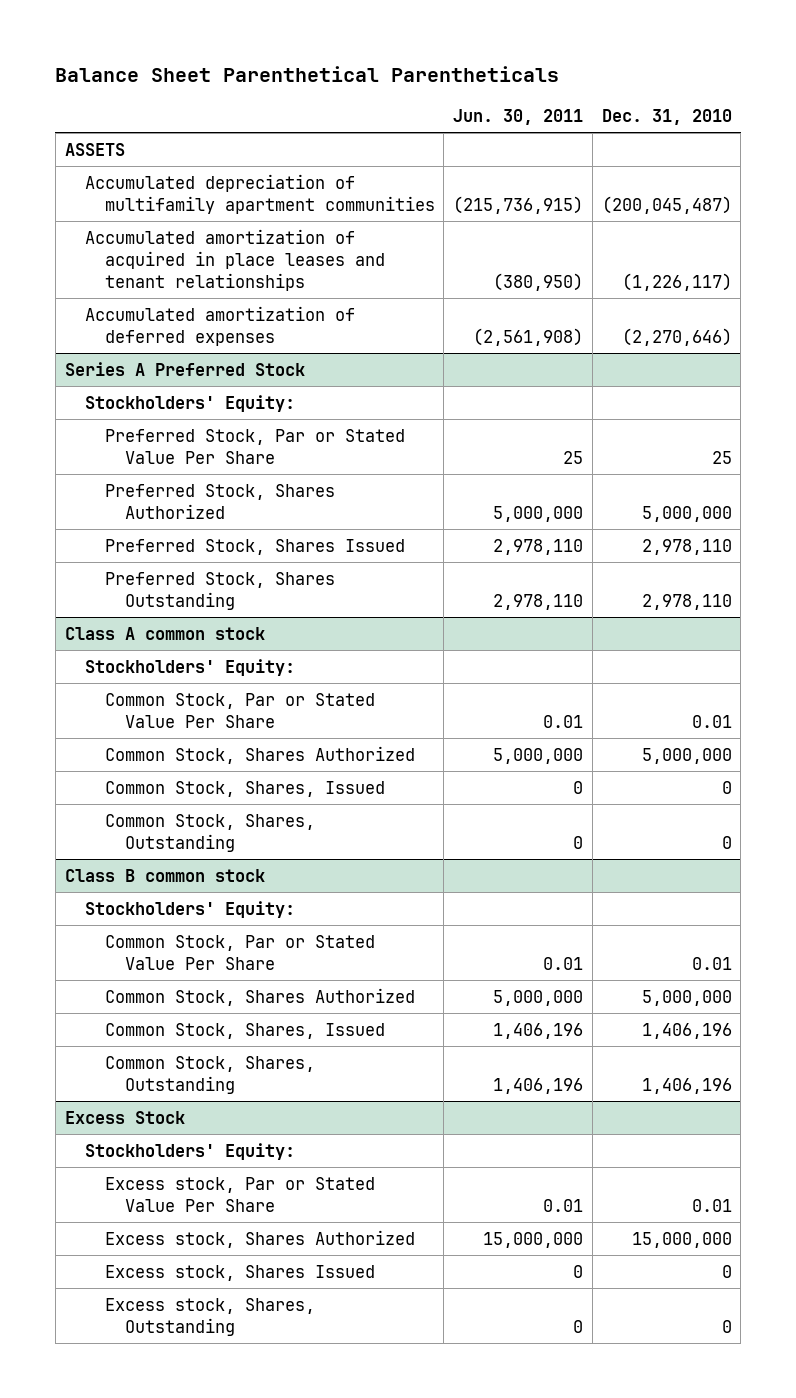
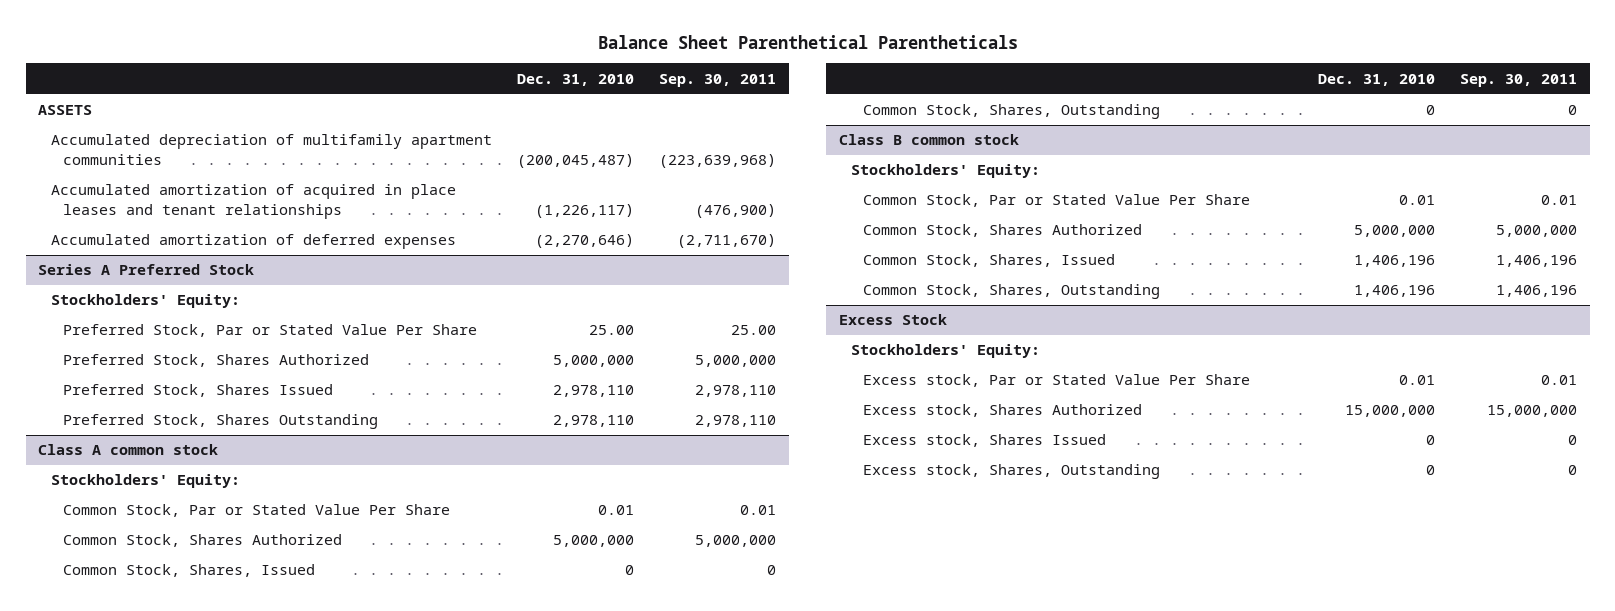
- | Jun. 30, 2011 | Dec. 31, 2010
+ | Dec. 31, 2010 | Sep. 30, 2011
@ Series A Preferred Stock
- Preferred Stock, Par or Stated Value Per Share | 25 | 25
+ Preferred Stock, Par or Stated Value Per Share | 25.00 | 25.00

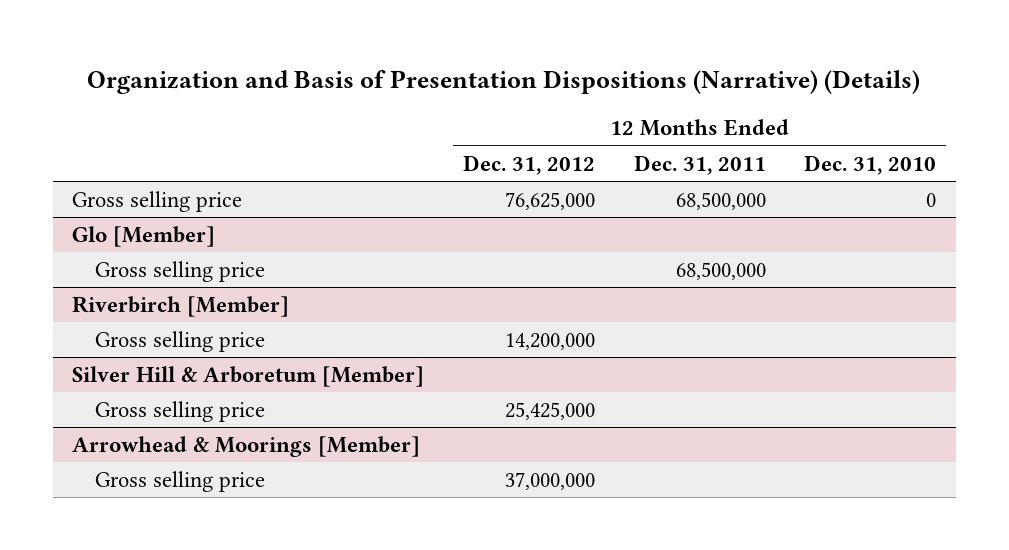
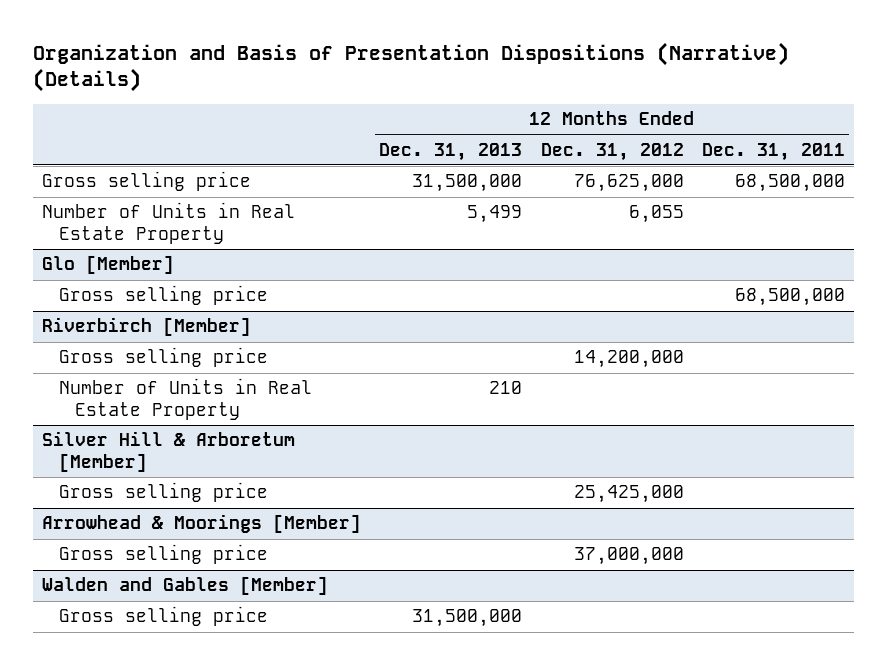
- | 12 Months Ended Dec. 31, 2012 | 12 Months Ended Dec. 31, 2011 | 12 Months Ended Dec. 31, 2010
+ | 12 Months Ended Dec. 31, 2013 | 12 Months Ended Dec. 31, 2012 | 12 Months Ended Dec. 31, 2011
+ Number of Units in Real Estate Property | 5,499 | 6,055 |
@ Riverbirch [Member]
+ Number of Units in Real Estate Property | 210 | |
+ Walden and Gables [Member]
+ Gross selling price | 31,500,000 | |

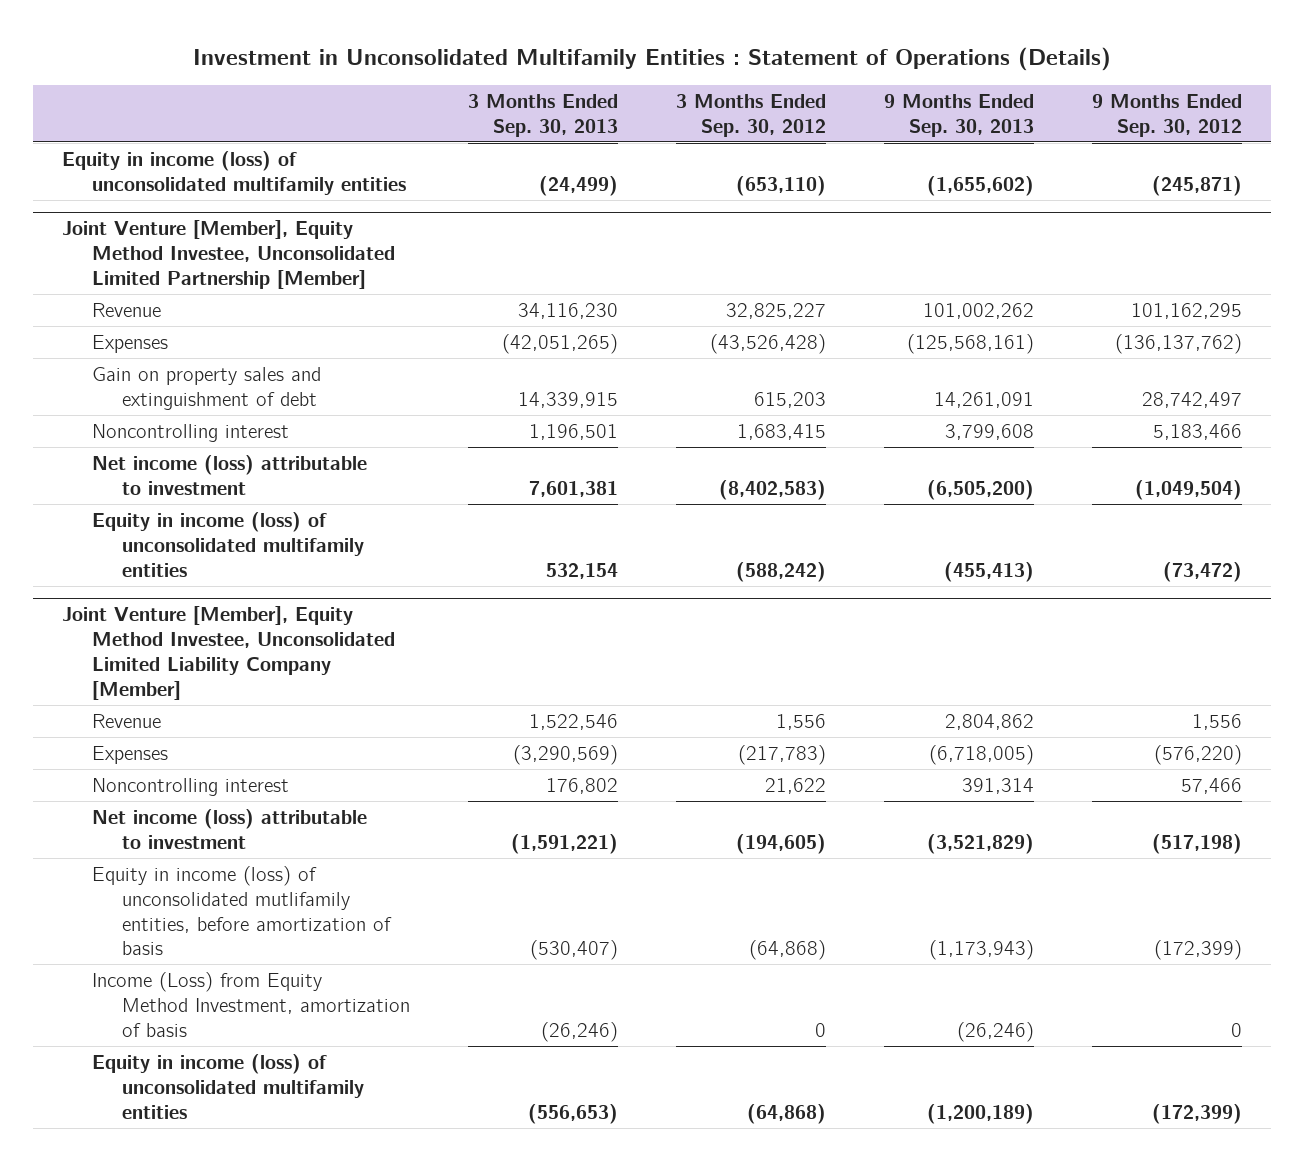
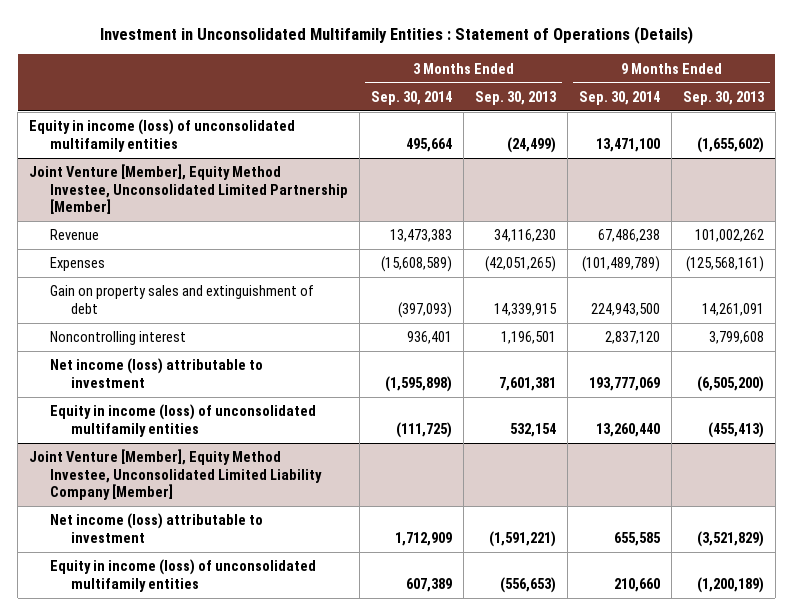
- | 3 Months Ended Sep. 30, 2013 | 3 Months Ended Sep. 30, 2012 | 9 Months Ended Sep. 30, 2013 | 9 Months Ended Sep. 30, 2012
+ | 3 Months Ended Sep. 30, 2014 | 3 Months Ended Sep. 30, 2013 | 9 Months Ended Sep. 30, 2014 | 9 Months Ended Sep. 30, 2013
@ Joint Venture [Member], Equity Method Investee, Unconsolidated Limited Liability Company [Member]
- Revenue | 1,522,546 | 1,556 | 2,804,862 | 1,556
- Expenses | (3,290,569) | (217,783) | (6,718,005) | (576,220)
- Noncontrolling interest | 176,802 | 21,622 | 391,314 | 57,466
- Equity in income (loss) of unconsolidated mutlifamily entities, before amortization of basis | (530,407) | (64,868) | (1,173,943) | (172,399)
- Income (Loss) from Equity Method Investment, amortization of basis | (26,246) | 0 | (26,246) | 0

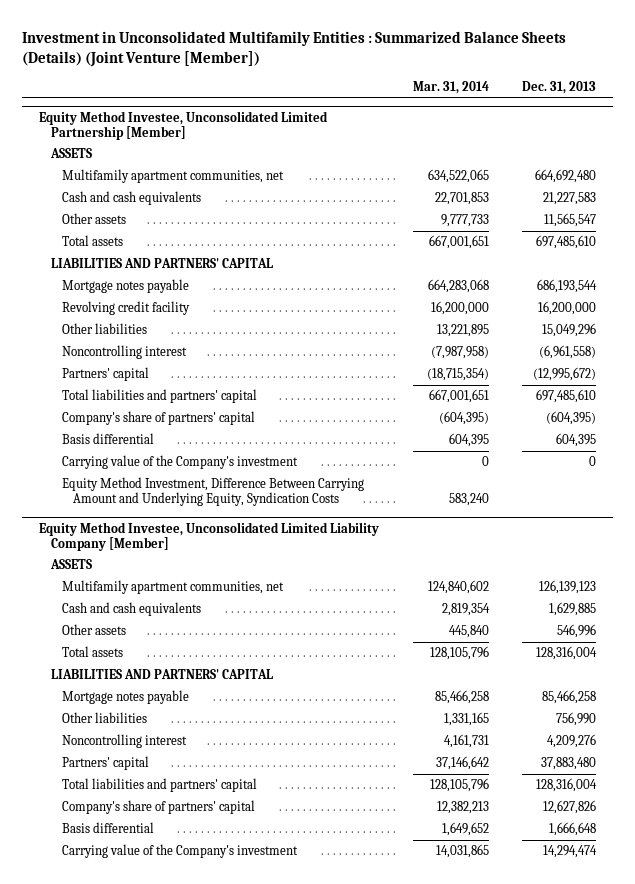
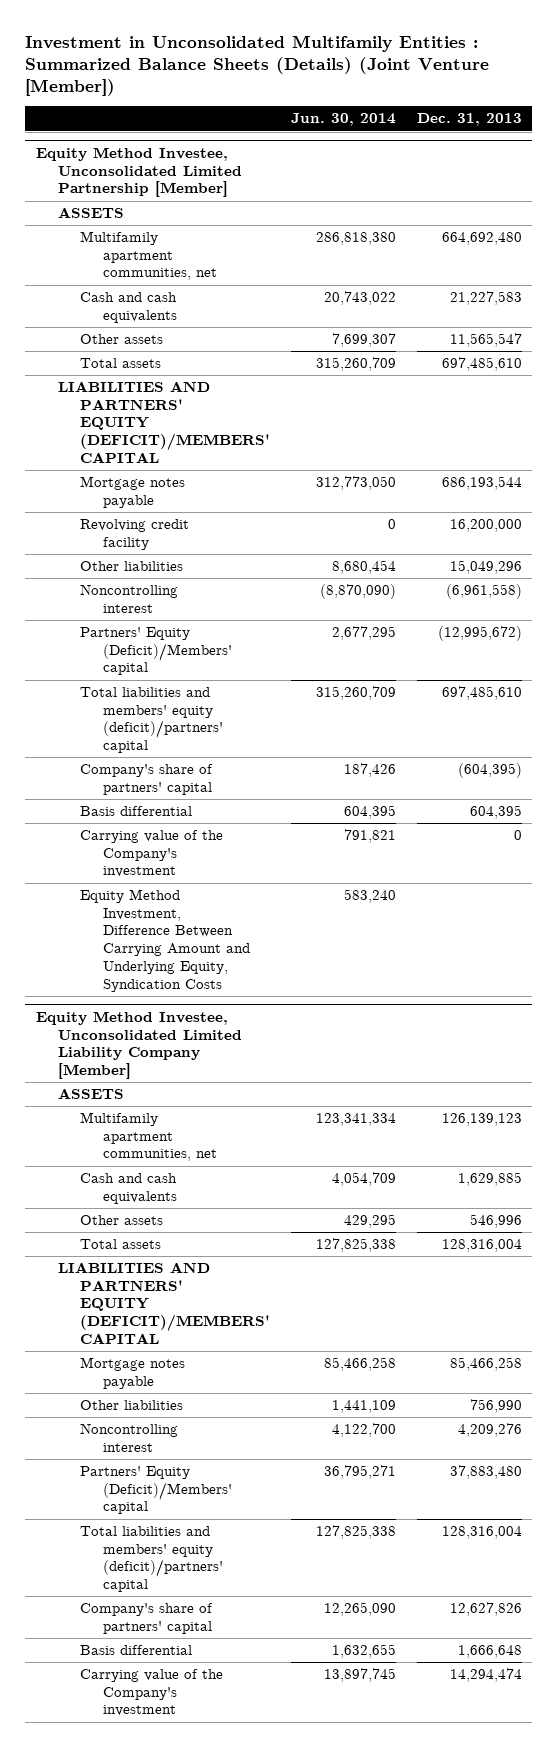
- | Mar. 31, 2014 | Dec. 31, 2013
+ | Jun. 30, 2014 | Dec. 31, 2013
@ Equity Method Investee, Unconsolidated Limited Partnership [Member]
- LIABILITIES AND PARTNERS' CAPITAL
+ LIABILITIES AND PARTNERS' EQUITY (DEFICIT)/MEMBERS' CAPITAL
- Partners' capital | (18,715,354) | (12,995,672)
- Total liabilities and partners' capital | 667,001,651 | 697,485,610
+ Partners' Equity (Deficit)/Members' capital | 2,677,295 | (12,995,672)
+ Total liabilities and members' equity (deficit)/partners' capital | 315,260,709 | 697,485,610
@ Equity Method Investee, Unconsolidated Limited Liability Company [Member]
- LIABILITIES AND PARTNERS' CAPITAL
+ LIABILITIES AND PARTNERS' EQUITY (DEFICIT)/MEMBERS' CAPITAL
- Partners' capital | 37,146,642 | 37,883,480
- Total liabilities and partners' capital | 128,105,796 | 128,316,004
+ Partners' Equity (Deficit)/Members' capital | 36,795,271 | 37,883,480
+ Total liabilities and members' equity (deficit)/partners' capital | 127,825,338 | 128,316,004

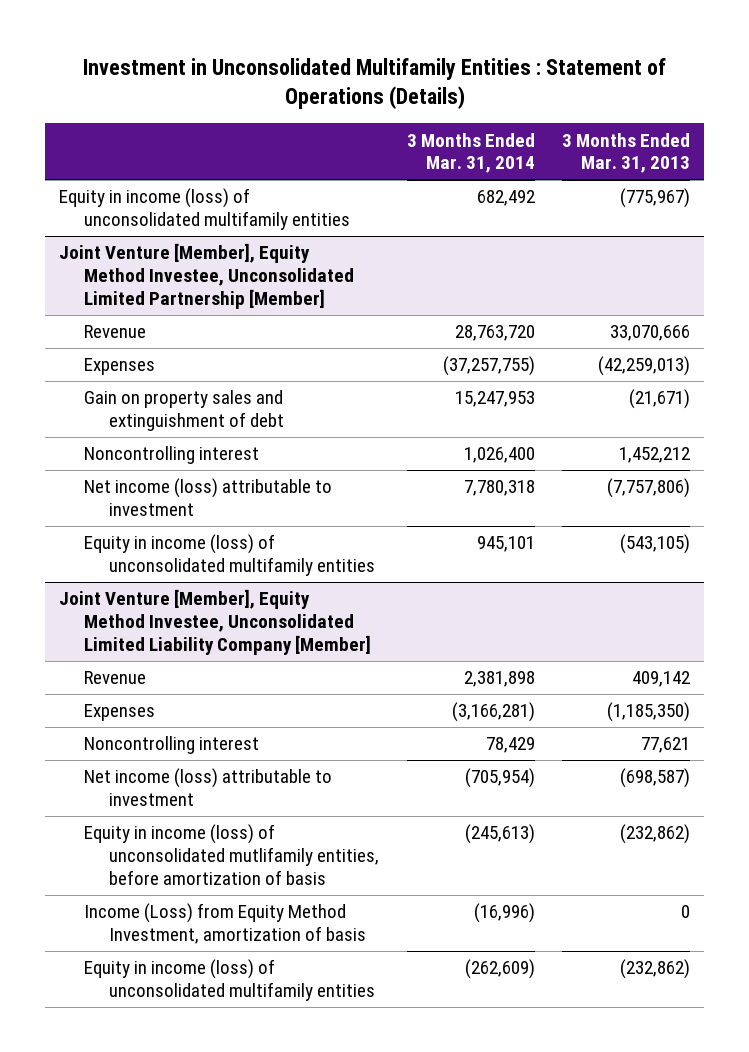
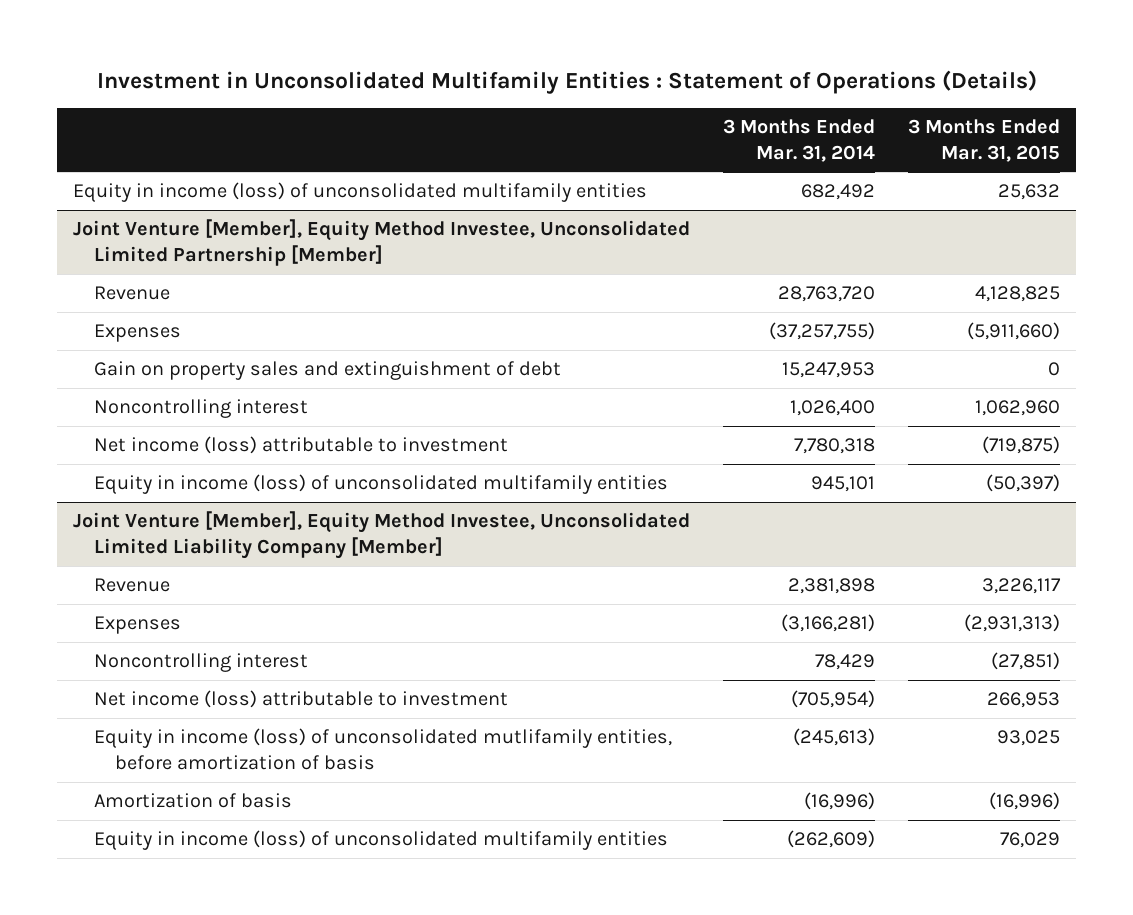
- | 3 Months Ended Mar. 31, 2014 | 3 Months Ended Mar. 31, 2013
+ | 3 Months Ended Mar. 31, 2014 | 3 Months Ended Mar. 31, 2015
@ Joint Venture [Member], Equity Method Investee, Unconsolidated Limited Liability Company [Member]
- Income (Loss) from Equity Method Investment, amortization of basis | (16,996) | 0
+ Amortization of basis | (16,996) | (16,996)

